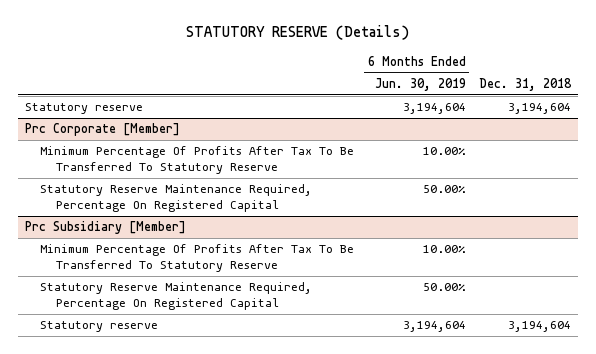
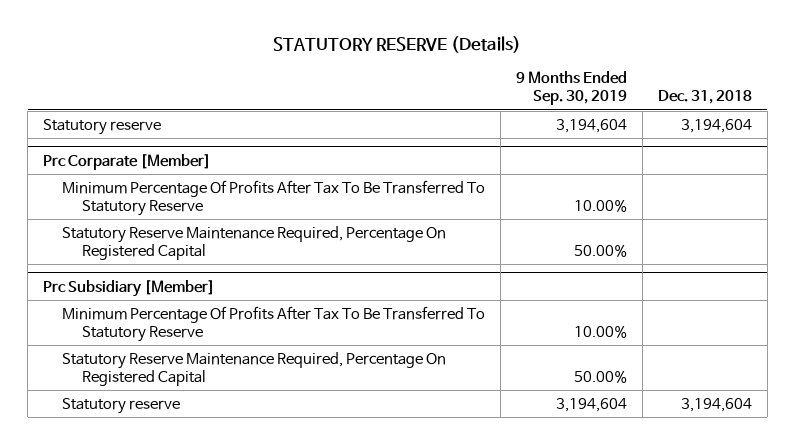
- | 6 Months Ended Jun. 30, 2019 | Dec. 31, 2018
+ | 9 Months Ended Sep. 30, 2019 | Dec. 31, 2018
- Prc Corporate [Member]
+ Prc Corparate [Member]

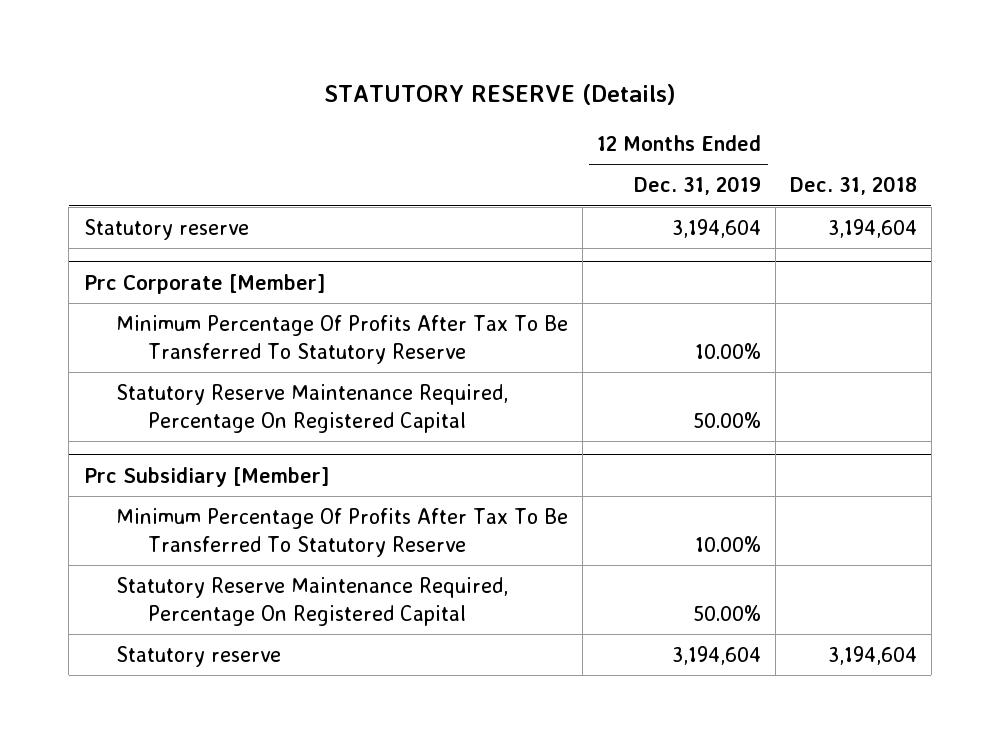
- | 9 Months Ended Sep. 30, 2019 | Dec. 31, 2018
+ | 12 Months Ended Dec. 31, 2019 | Dec. 31, 2018
- Prc Corparate [Member]
+ Prc Corporate [Member]

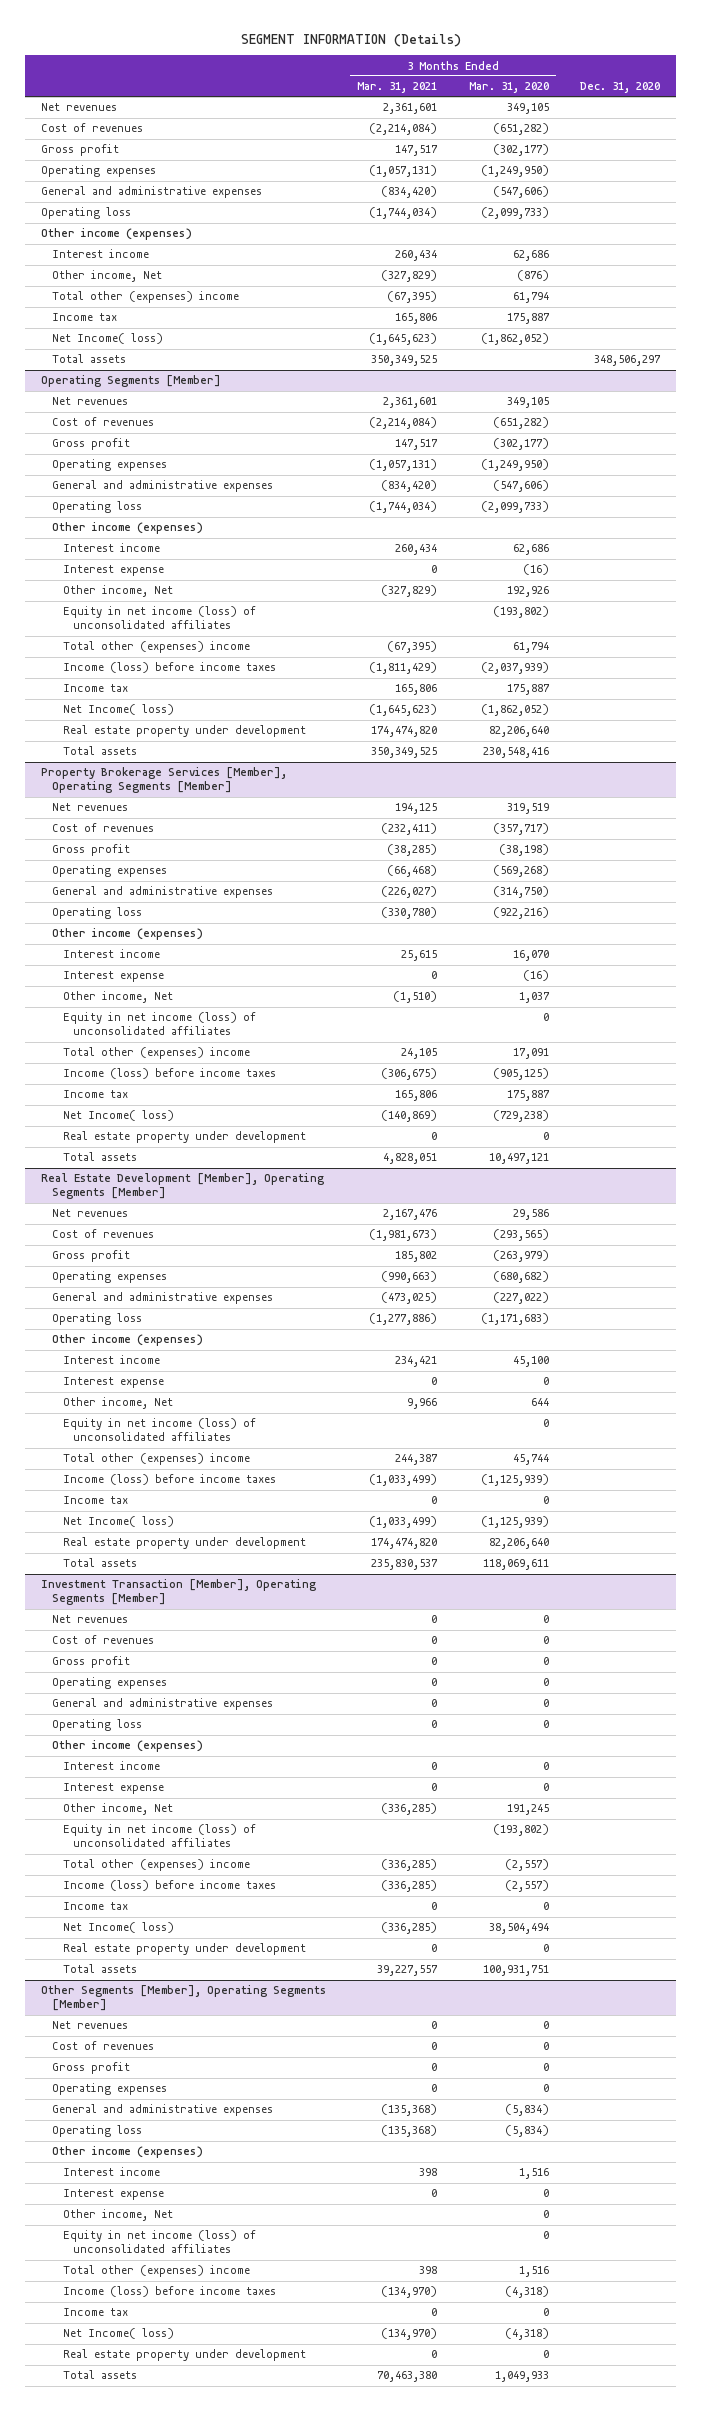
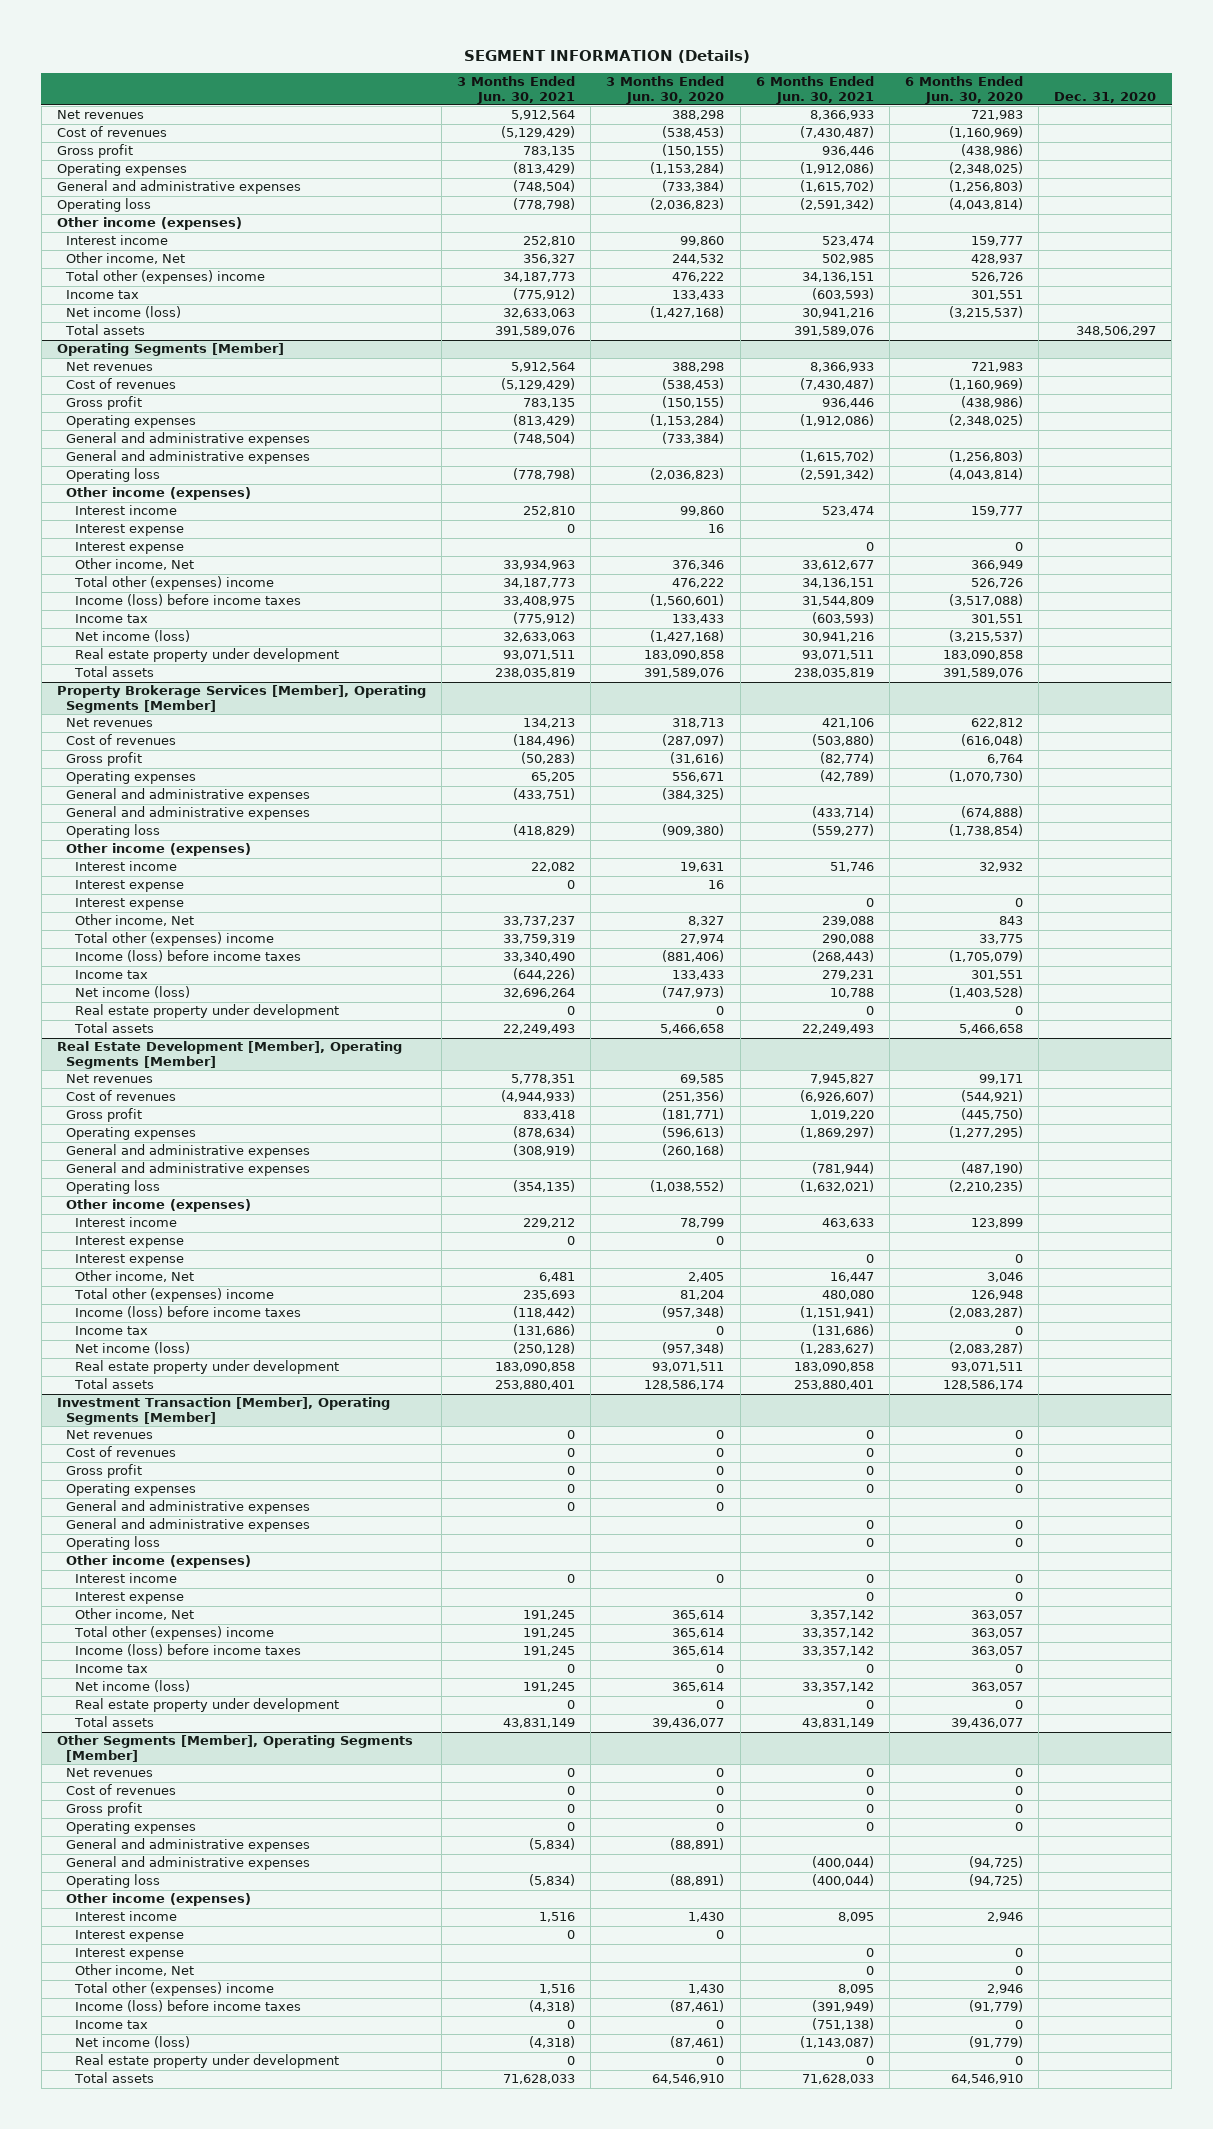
- | 3 Months Ended Mar. 31, 2021 | 3 Months Ended Mar. 31, 2020 | Dec. 31, 2020
+ | 3 Months Ended Jun. 30, 2021 | 3 Months Ended Jun. 30, 2020 | 6 Months Ended Jun. 30, 2021 | 6 Months Ended Jun. 30, 2020 | Dec. 31, 2020
- Net Income( loss) | (1,645,623) | (1,862,052) |
+ Net income (loss) | 32,633,063 | (1,427,168) | 30,941,216 | (3,215,537) |
@ Operating Segments [Member]
+ General and administrative expenses | | | (1,615,702) | (1,256,803) |
+ Interest expense | | | 0 | 0 |
- Equity in net income (loss) of unconsolidated affiliates | | (193,802) |
- Net Income( loss) | (1,645,623) | (1,862,052) |
+ Net income (loss) | 32,633,063 | (1,427,168) | 30,941,216 | (3,215,537) |
@ Property Brokerage Services [Member], Operating Segments [Member]
+ General and administrative expenses | | | (433,714) | (674,888) |
+ Interest expense | | | 0 | 0 |
- Equity in net income (loss) of unconsolidated affiliates | | 0 |
- Net Income( loss) | (140,869) | (729,238) |
+ Net income (loss) | 32,696,264 | (747,973) | 10,788 | (1,403,528) |
@ Real Estate Development [Member], Operating Segments [Member]
+ General and administrative expenses | | | (781,944) | (487,190) |
+ Interest expense | | | 0 | 0 |
- Equity in net income (loss) of unconsolidated affiliates | | 0 |
- Net Income( loss) | (1,033,499) | (1,125,939) |
+ Net income (loss) | (250,128) | (957,348) | (1,283,627) | (2,083,287) |
@ Investment Transaction [Member], Operating Segments [Member]
+ General and administrative expenses | | | 0 | 0 |
- Equity in net income (loss) of unconsolidated affiliates | | (193,802) |
- Net Income( loss) | (336,285) | 38,504,494 |
+ Net income (loss) | 191,245 | 365,614 | 33,357,142 | 363,057 |
@ Other Segments [Member], Operating Segments [Member]
+ General and administrative expenses | | | (400,044) | (94,725) |
+ Interest expense | | | 0 | 0 |
- Equity in net income (loss) of unconsolidated affiliates | | 0 |
- Net Income( loss) | (134,970) | (4,318) |
+ Net income (loss) | (4,318) | (87,461) | (1,143,087) | (91,779) |

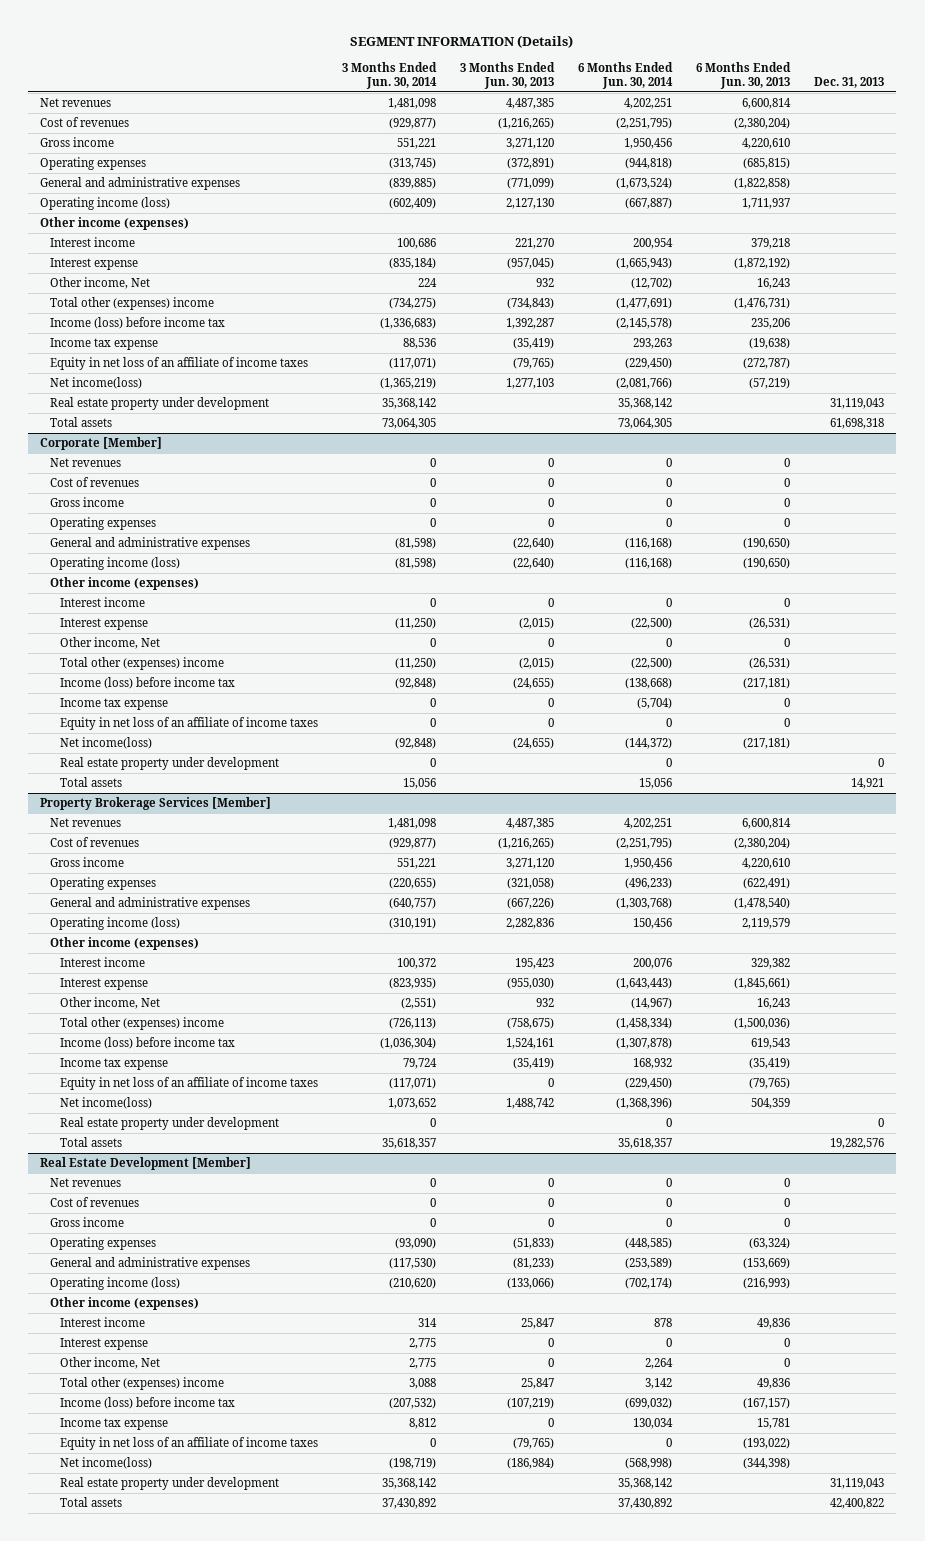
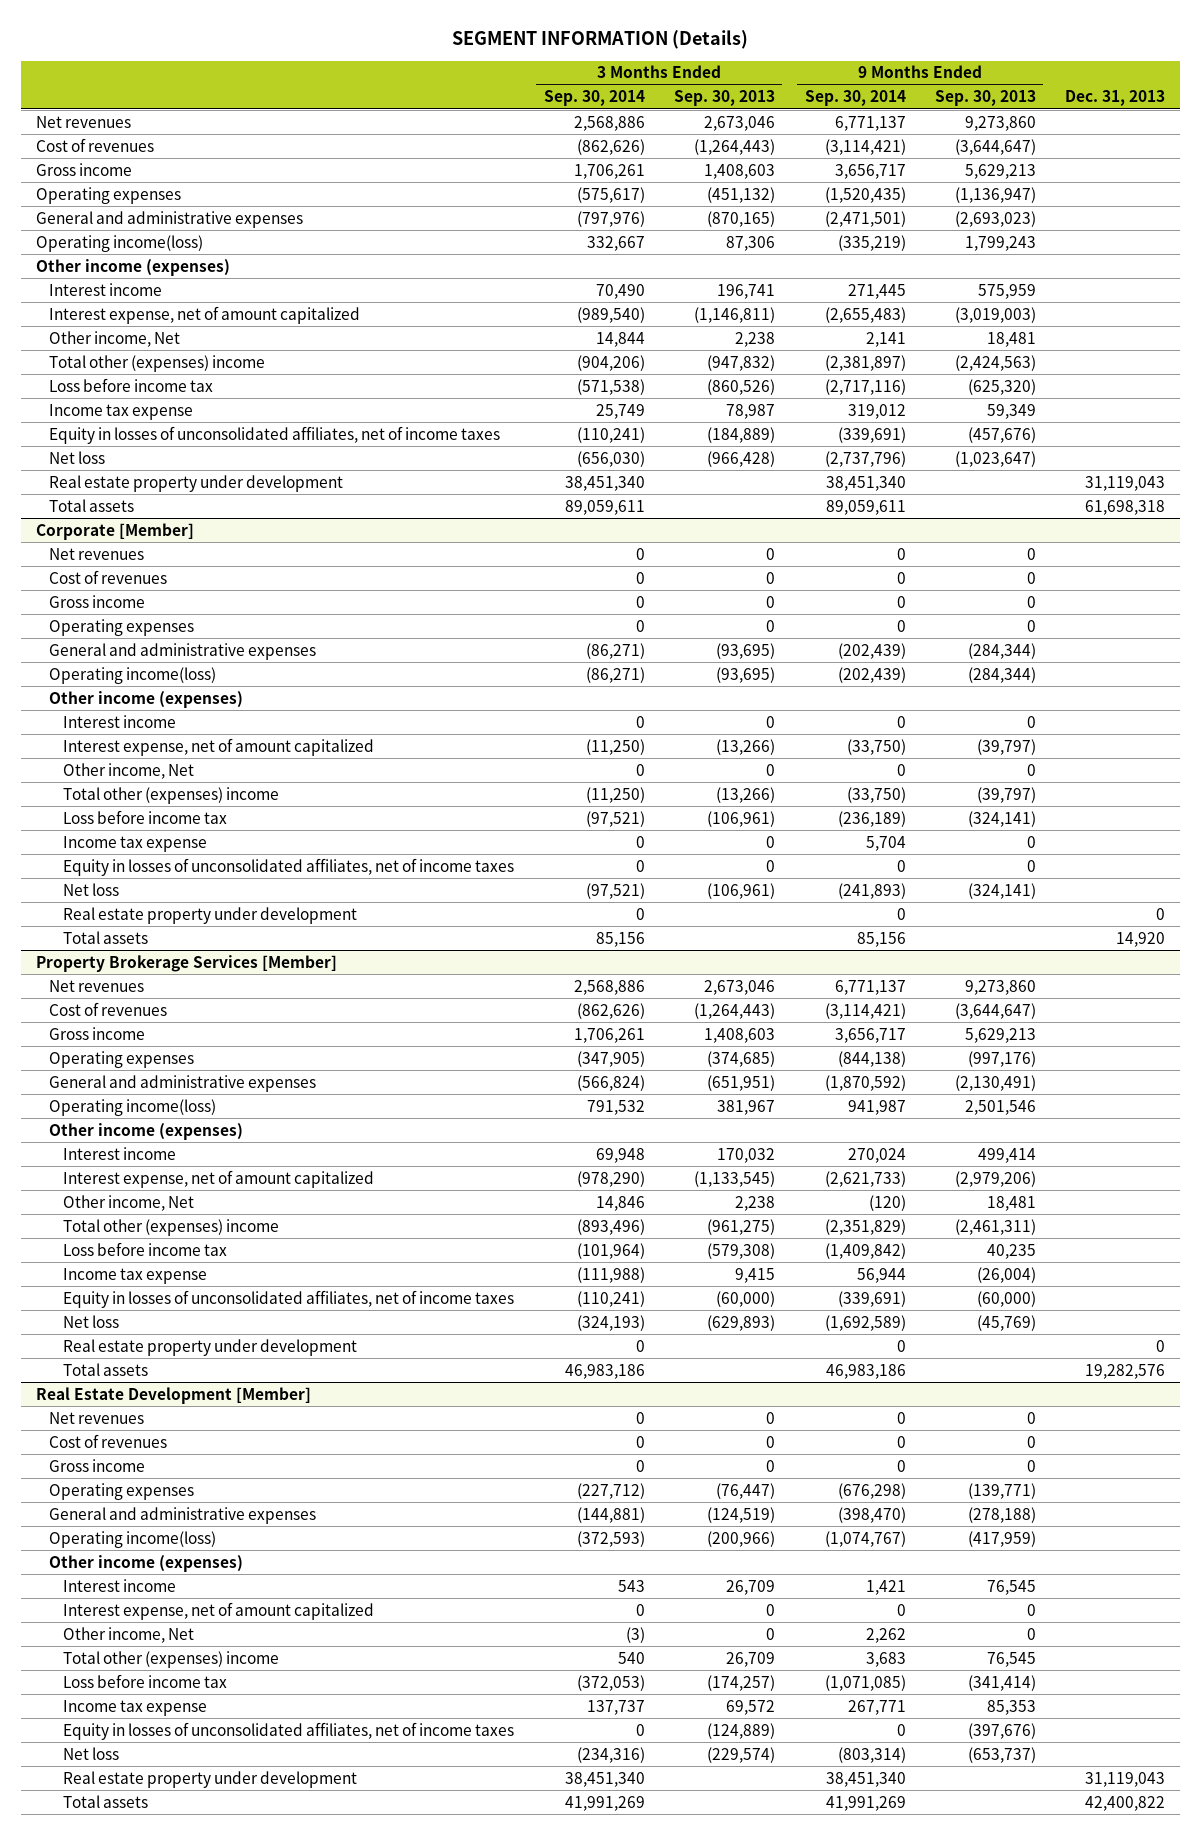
- | 3 Months Ended Jun. 30, 2014 | 3 Months Ended Jun. 30, 2013 | 6 Months Ended Jun. 30, 2014 | 6 Months Ended Jun. 30, 2013 | Dec. 31, 2013
+ | 3 Months Ended Sep. 30, 2014 | 3 Months Ended Sep. 30, 2013 | 9 Months Ended Sep. 30, 2014 | 9 Months Ended Sep. 30, 2013 | Dec. 31, 2013
- Operating income (loss) | (602,409) | 2,127,130 | (667,887) | 1,711,937 |
+ Operating income(loss) | 332,667 | 87,306 | (335,219) | 1,799,243 |
- Interest expense | (835,184) | (957,045) | (1,665,943) | (1,872,192) |
+ Interest expense, net of amount capitalized | (989,540) | (1,146,811) | (2,655,483) | (3,019,003) |
- Income (loss) before income tax | (1,336,683) | 1,392,287 | (2,145,578) | 235,206 |
+ Loss before income tax | (571,538) | (860,526) | (2,717,116) | (625,320) |
- Equity in net loss of an affiliate of income taxes | (117,071) | (79,765) | (229,450) | (272,787) |
- Net income(loss) | (1,365,219) | 1,277,103 | (2,081,766) | (57,219) |
+ Equity in losses of unconsolidated affiliates, net of income taxes | (110,241) | (184,889) | (339,691) | (457,676) |
+ Net loss | (656,030) | (966,428) | (2,737,796) | (1,023,647) |
@ Corporate [Member]
- Operating income (loss) | (81,598) | (22,640) | (116,168) | (190,650) |
+ Operating income(loss) | (86,271) | (93,695) | (202,439) | (284,344) |
- Interest expense | (11,250) | (2,015) | (22,500) | (26,531) |
+ Interest expense, net of amount capitalized | (11,250) | (13,266) | (33,750) | (39,797) |
- Income (loss) before income tax | (92,848) | (24,655) | (138,668) | (217,181) |
+ Loss before income tax | (97,521) | (106,961) | (236,189) | (324,141) |
- Equity in net loss of an affiliate of income taxes | 0 | 0 | 0 | 0 |
- Net income(loss) | (92,848) | (24,655) | (144,372) | (217,181) |
+ Equity in losses of unconsolidated affiliates, net of income taxes | 0 | 0 | 0 | 0 |
+ Net loss | (97,521) | (106,961) | (241,893) | (324,141) |
- Total assets | 15,056 | | 15,056 | | 14,921
+ Total assets | 85,156 | | 85,156 | | 14,920
@ Property Brokerage Services [Member]
- Operating income (loss) | (310,191) | 2,282,836 | 150,456 | 2,119,579 |
+ Operating income(loss) | 791,532 | 381,967 | 941,987 | 2,501,546 |
- Interest expense | (823,935) | (955,030) | (1,643,443) | (1,845,661) |
+ Interest expense, net of amount capitalized | (978,290) | (1,133,545) | (2,621,733) | (2,979,206) |
- Income (loss) before income tax | (1,036,304) | 1,524,161 | (1,307,878) | 619,543 |
+ Loss before income tax | (101,964) | (579,308) | (1,409,842) | 40,235 |
- Equity in net loss of an affiliate of income taxes | (117,071) | 0 | (229,450) | (79,765) |
- Net income(loss) | 1,073,652 | 1,488,742 | (1,368,396) | 504,359 |
+ Equity in losses of unconsolidated affiliates, net of income taxes | (110,241) | (60,000) | (339,691) | (60,000) |
+ Net loss | (324,193) | (629,893) | (1,692,589) | (45,769) |
@ Real Estate Development [Member]
- Operating income (loss) | (210,620) | (133,066) | (702,174) | (216,993) |
+ Operating income(loss) | (372,593) | (200,966) | (1,074,767) | (417,959) |
- Interest expense | 2,775 | 0 | 0 | 0 |
+ Interest expense, net of amount capitalized | 0 | 0 | 0 | 0 |
- Income (loss) before income tax | (207,532) | (107,219) | (699,032) | (167,157) |
+ Loss before income tax | (372,053) | (174,257) | (1,071,085) | (341,414) |
- Equity in net loss of an affiliate of income taxes | 0 | (79,765) | 0 | (193,022) |
- Net income(loss) | (198,719) | (186,984) | (568,998) | (344,398) |
+ Equity in losses of unconsolidated affiliates, net of income taxes | 0 | (124,889) | 0 | (397,676) |
+ Net loss | (234,316) | (229,574) | (803,314) | (653,737) |

